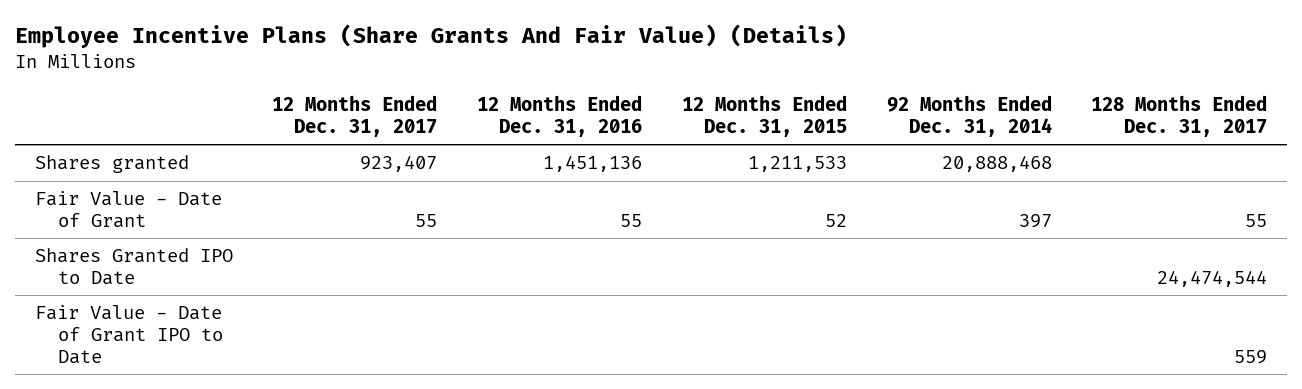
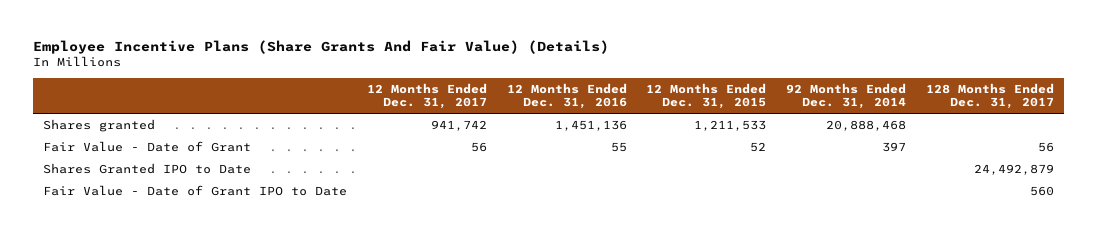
- Shares granted | 923,407 | 1,451,136 | 1,211,533 | 20,888,468 |
- Fair Value - Date of Grant | 55 | 55 | 52 | 397 | 55
- Shares Granted IPO to Date | | | | | 24,474,544
- Fair Value - Date of Grant IPO to Date | | | | | 559
+ Shares granted | 941,742 | 1,451,136 | 1,211,533 | 20,888,468 |
+ Fair Value - Date of Grant | 56 | 55 | 52 | 397 | 56
+ Shares Granted IPO to Date | | | | | 24,492,879
+ Fair Value - Date of Grant IPO to Date | | | | | 560

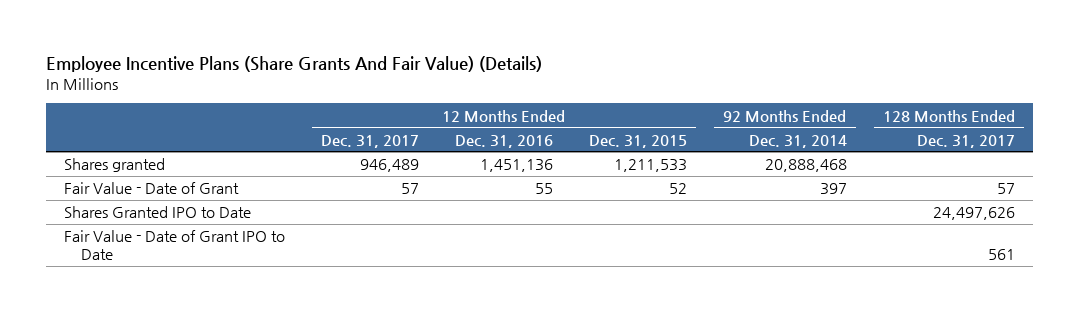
- Shares granted | 941,742 | 1,451,136 | 1,211,533 | 20,888,468 |
- Fair Value - Date of Grant | 56 | 55 | 52 | 397 | 56
- Shares Granted IPO to Date | | | | | 24,492,879
- Fair Value - Date of Grant IPO to Date | | | | | 560
+ Shares granted | 946,489 | 1,451,136 | 1,211,533 | 20,888,468 |
+ Fair Value - Date of Grant | 57 | 55 | 52 | 397 | 57
+ Shares Granted IPO to Date | | | | | 24,497,626
+ Fair Value - Date of Grant IPO to Date | | | | | 561

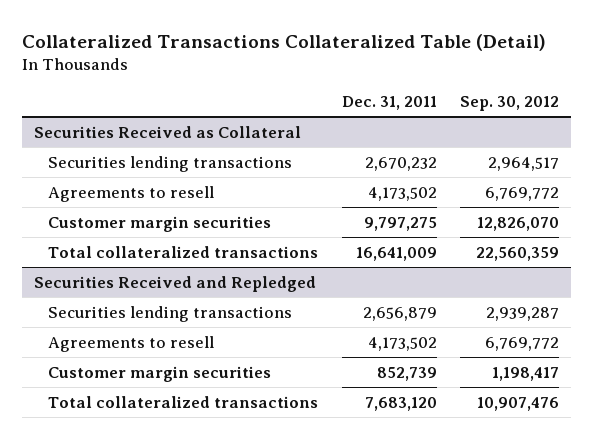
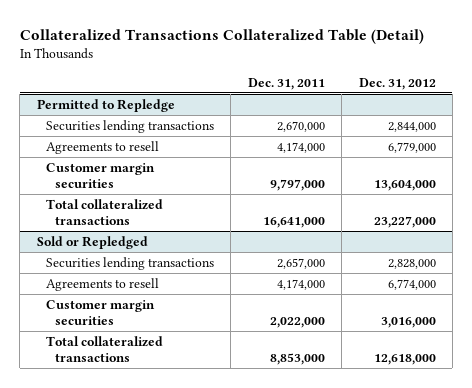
- | Dec. 31, 2011 | Sep. 30, 2012
+ | Dec. 31, 2011 | Dec. 31, 2012
- Securities Received as Collateral
- Securities lending transactions | 2,670,232 | 2,964,517
- Agreements to resell | 4,173,502 | 6,769,772
- Customer margin securities | 9,797,275 | 12,826,070
- Total collateralized transactions | 16,641,009 | 22,560,359
- Securities Received and Repledged
- Securities lending transactions | 2,656,879 | 2,939,287
- Agreements to resell | 4,173,502 | 6,769,772
- Customer margin securities | 852,739 | 1,198,417
- Total collateralized transactions | 7,683,120 | 10,907,476
+ Permitted to Repledge
+ Securities lending transactions | 2,670,000 | 2,844,000
+ Agreements to resell | 4,174,000 | 6,779,000
+ Customer margin securities | 9,797,000 | 13,604,000
+ Total collateralized transactions | 16,641,000 | 23,227,000
+ Sold or Repledged
+ Securities lending transactions | 2,657,000 | 2,828,000
+ Agreements to resell | 4,174,000 | 6,774,000
+ Customer margin securities | 2,022,000 | 3,016,000
+ Total collateralized transactions | 8,853,000 | 12,618,000

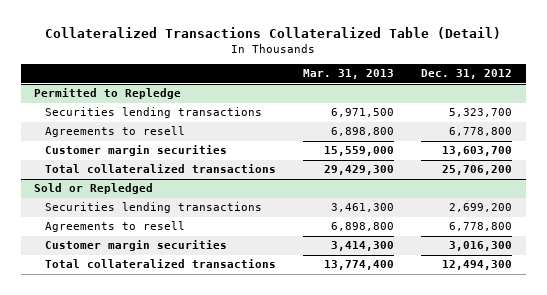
- | Dec. 31, 2011 | Dec. 31, 2012
+ | Mar. 31, 2013 | Dec. 31, 2012
@ Permitted to Repledge
- Securities lending transactions | 2,670,000 | 2,844,000
- Agreements to resell | 4,174,000 | 6,779,000
- Customer margin securities | 9,797,000 | 13,604,000
- Total collateralized transactions | 16,641,000 | 23,227,000
+ Securities lending transactions | 6,971,500 | 5,323,700
+ Agreements to resell | 6,898,800 | 6,778,800
+ Customer margin securities | 15,559,000 | 13,603,700
+ Total collateralized transactions | 29,429,300 | 25,706,200
@ Sold or Repledged
- Securities lending transactions | 2,657,000 | 2,828,000
- Agreements to resell | 4,174,000 | 6,774,000
- Customer margin securities | 2,022,000 | 3,016,000
- Total collateralized transactions | 8,853,000 | 12,618,000
+ Securities lending transactions | 3,461,300 | 2,699,200
+ Agreements to resell | 6,898,800 | 6,778,800
+ Customer margin securities | 3,414,300 | 3,016,300
+ Total collateralized transactions | 13,774,400 | 12,494,300

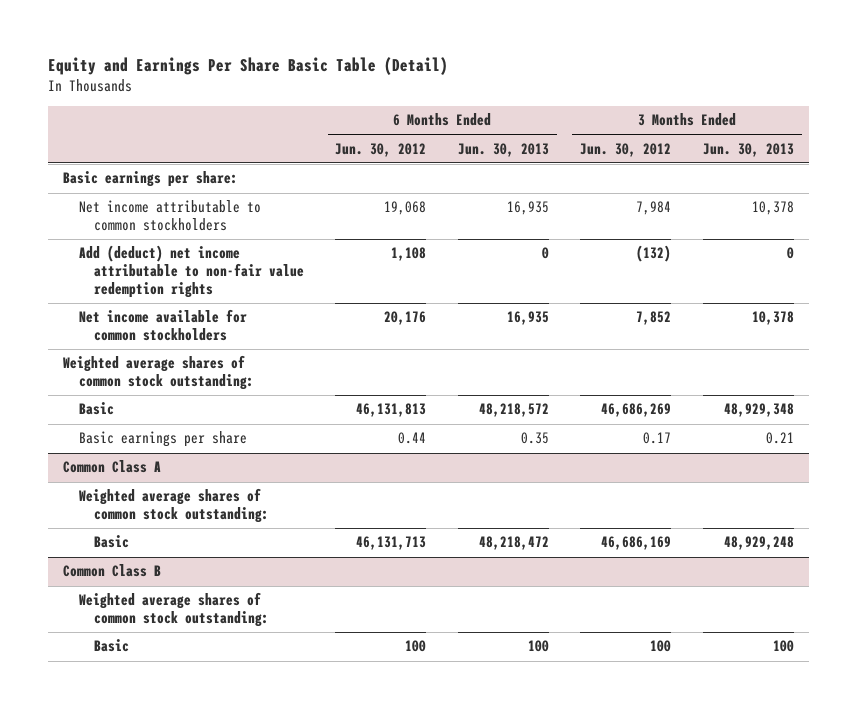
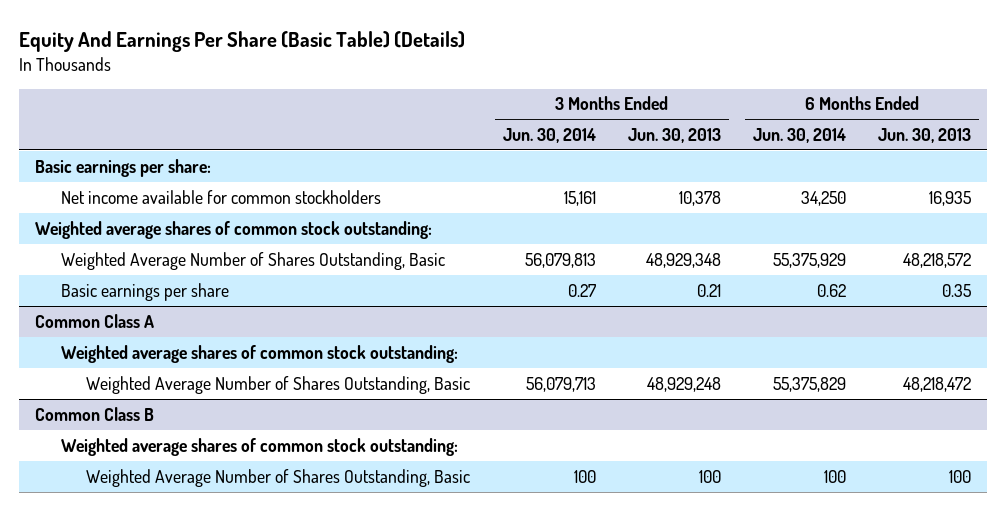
- Equity and Earnings Per Share Basic Table (Detail)
+ Equity And Earnings Per Share (Basic Table) (Details)
- | 6 Months Ended Jun. 30, 2012 | 6 Months Ended Jun. 30, 2013 | 3 Months Ended Jun. 30, 2012 | 3 Months Ended Jun. 30, 2013
+ | 3 Months Ended Jun. 30, 2014 | 3 Months Ended Jun. 30, 2013 | 6 Months Ended Jun. 30, 2014 | 6 Months Ended Jun. 30, 2013
- Net income attributable to common stockholders | 19,068 | 16,935 | 7,984 | 10,378
- Add (deduct) net income attributable to non-fair value redemption rights | 1,108 | 0 | (132) | 0
- Basic | 46,131,813 | 48,218,572 | 46,686,269 | 48,929,348
+ Weighted Average Number of Shares Outstanding, Basic | 56,079,813 | 48,929,348 | 55,375,929 | 48,218,572
@ Common Class A
- Basic | 46,131,713 | 48,218,472 | 46,686,169 | 48,929,248
+ Weighted Average Number of Shares Outstanding, Basic | 56,079,713 | 48,929,248 | 55,375,829 | 48,218,472
@ Common Class B
- Basic | 100 | 100 | 100 | 100
+ Weighted Average Number of Shares Outstanding, Basic | 100 | 100 | 100 | 100

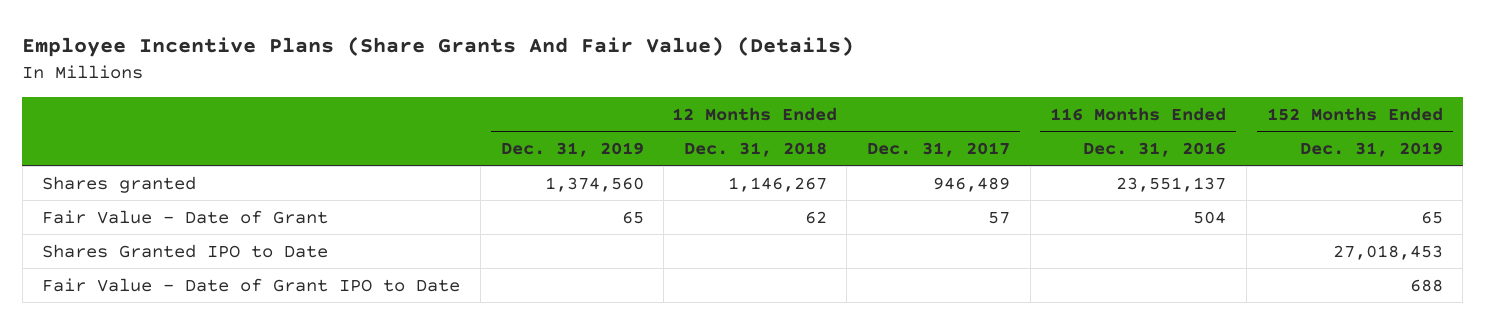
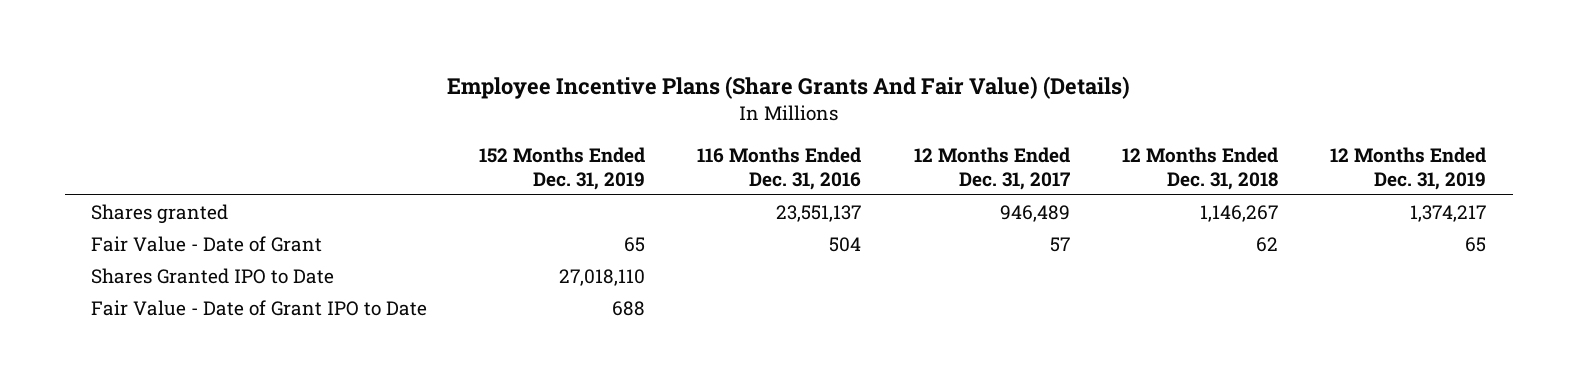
- | 12 Months Ended Dec. 31, 2019 | 12 Months Ended Dec. 31, 2018 | 12 Months Ended Dec. 31, 2017 | 116 Months Ended Dec. 31, 2016 | 152 Months Ended Dec. 31, 2019
+ | 152 Months Ended Dec. 31, 2019 | 116 Months Ended Dec. 31, 2016 | 12 Months Ended Dec. 31, 2017 | 12 Months Ended Dec. 31, 2018 | 12 Months Ended Dec. 31, 2019
- Shares granted | 1,374,560 | 1,146,267 | 946,489 | 23,551,137 |
+ Shares granted | | 23,551,137 | 946,489 | 1,146,267 | 1,374,217
- Shares Granted IPO to Date | | | | | 27,018,453
+ Shares Granted IPO to Date | 27,018,110 | | | |

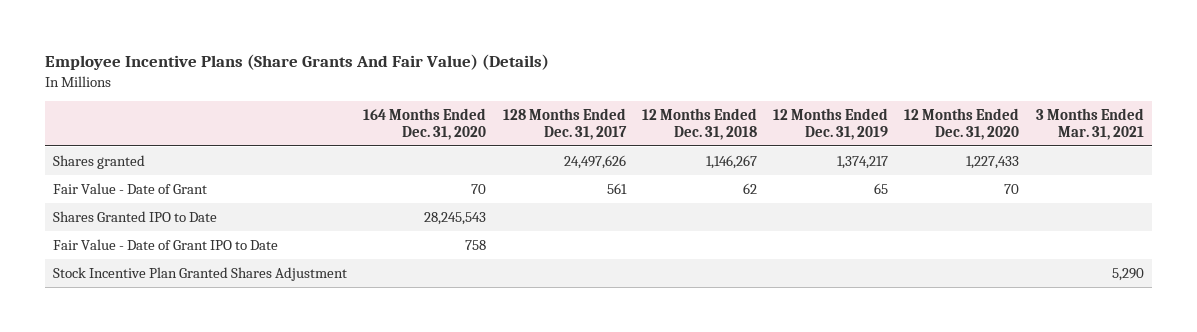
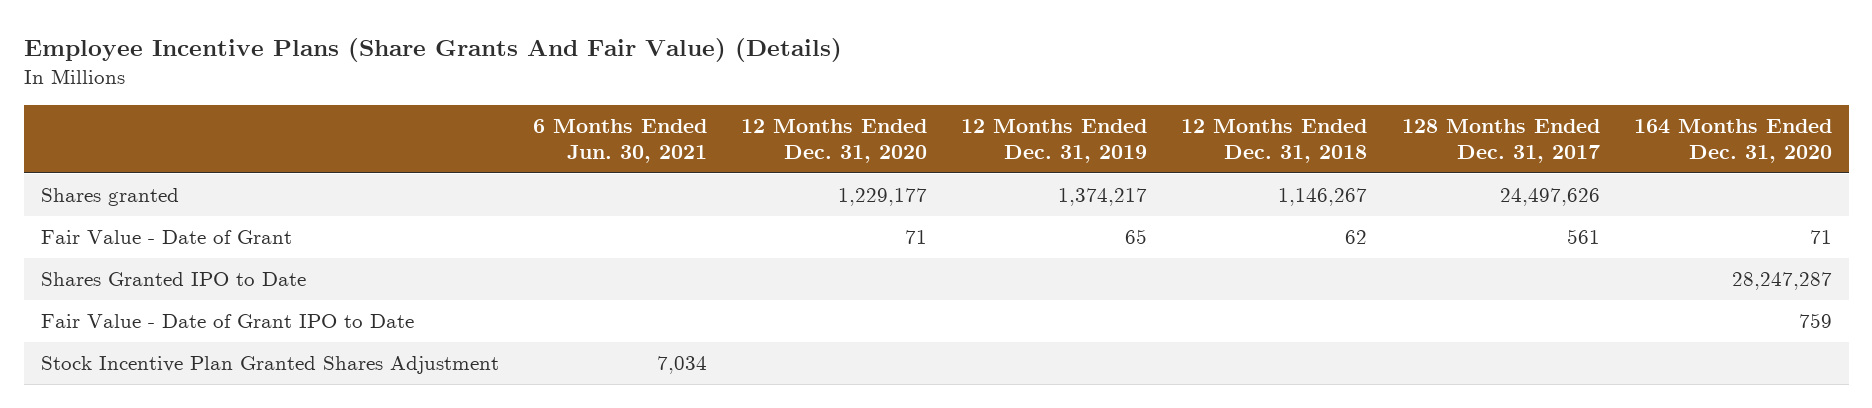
- | 164 Months Ended Dec. 31, 2020 | 128 Months Ended Dec. 31, 2017 | 12 Months Ended Dec. 31, 2018 | 12 Months Ended Dec. 31, 2019 | 12 Months Ended Dec. 31, 2020 | 3 Months Ended Mar. 31, 2021
+ | 6 Months Ended Jun. 30, 2021 | 12 Months Ended Dec. 31, 2020 | 12 Months Ended Dec. 31, 2019 | 12 Months Ended Dec. 31, 2018 | 128 Months Ended Dec. 31, 2017 | 164 Months Ended Dec. 31, 2020
- Shares granted | | 24,497,626 | 1,146,267 | 1,374,217 | 1,227,433 |
- Fair Value - Date of Grant | 70 | 561 | 62 | 65 | 70 |
- Shares Granted IPO to Date | 28,245,543 | | | | |
- Fair Value - Date of Grant IPO to Date | 758 | | | | |
+ Shares granted | | 1,229,177 | 1,374,217 | 1,146,267 | 24,497,626 |
+ Fair Value - Date of Grant | | 71 | 65 | 62 | 561 | 71
+ Shares Granted IPO to Date | | | | | | 28,247,287
+ Fair Value - Date of Grant IPO to Date | | | | | | 759

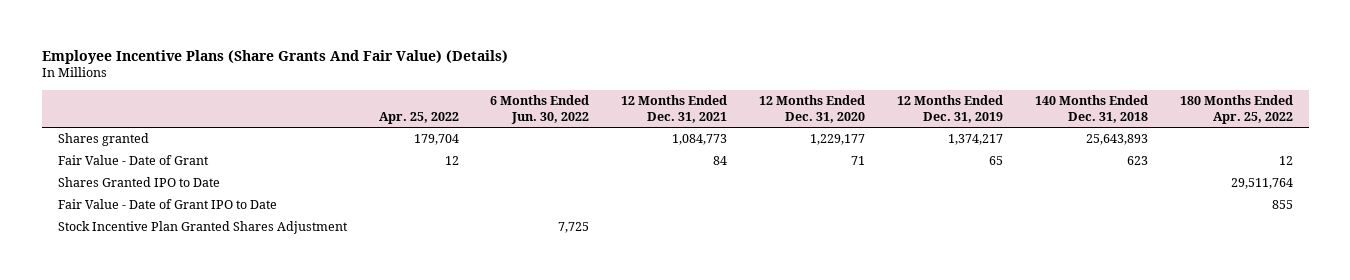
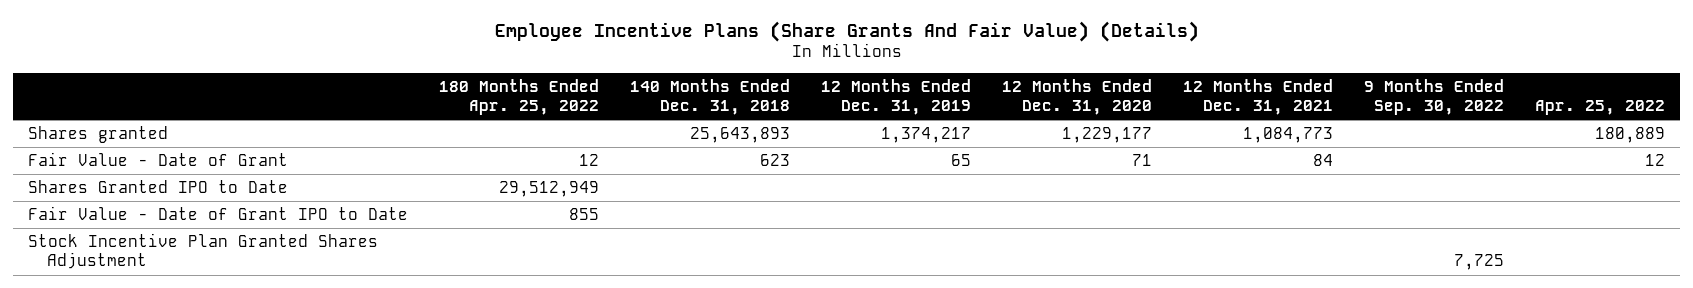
- | Apr. 25, 2022 | 6 Months Ended Jun. 30, 2022 | 12 Months Ended Dec. 31, 2021 | 12 Months Ended Dec. 31, 2020 | 12 Months Ended Dec. 31, 2019 | 140 Months Ended Dec. 31, 2018 | 180 Months Ended Apr. 25, 2022
+ | 180 Months Ended Apr. 25, 2022 | 140 Months Ended Dec. 31, 2018 | 12 Months Ended Dec. 31, 2019 | 12 Months Ended Dec. 31, 2020 | 12 Months Ended Dec. 31, 2021 | 9 Months Ended Sep. 30, 2022 | Apr. 25, 2022
- Shares granted | 179,704 | | 1,084,773 | 1,229,177 | 1,374,217 | 25,643,893 |
+ Shares granted | | 25,643,893 | 1,374,217 | 1,229,177 | 1,084,773 | | 180,889
- Shares Granted IPO to Date | | | | | | | 29,511,764
+ Shares Granted IPO to Date | 29,512,949 | | | | | |

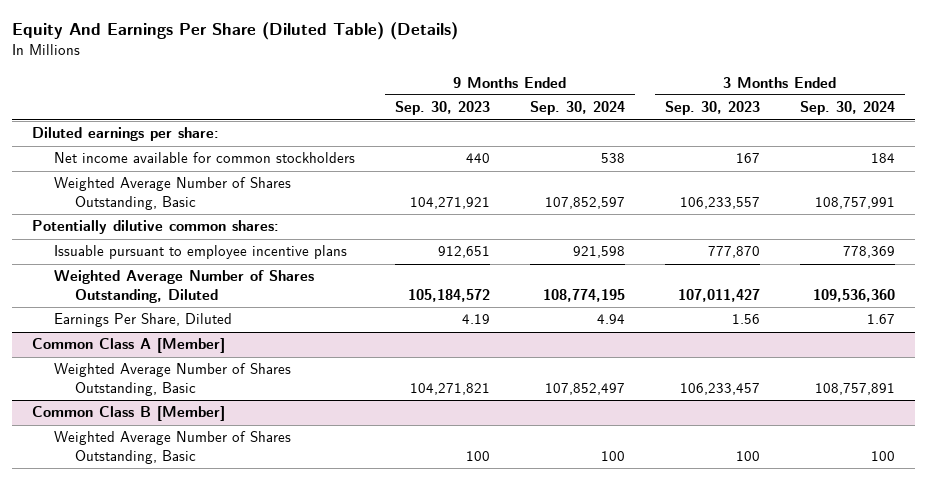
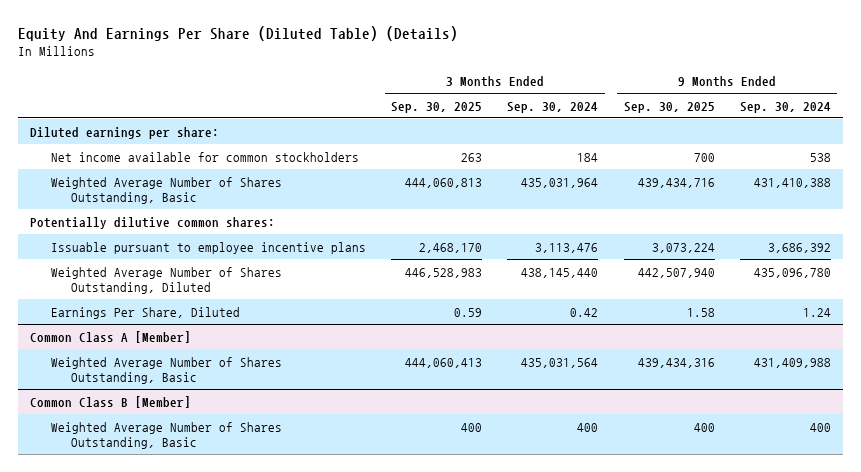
- | 9 Months Ended Sep. 30, 2023 | 9 Months Ended Sep. 30, 2024 | 3 Months Ended Sep. 30, 2023 | 3 Months Ended Sep. 30, 2024
+ | 3 Months Ended Sep. 30, 2025 | 3 Months Ended Sep. 30, 2024 | 9 Months Ended Sep. 30, 2025 | 9 Months Ended Sep. 30, 2024
- Weighted Average Number of Shares Outstanding, Basic | 104,271,921 | 107,852,597 | 106,233,557 | 108,757,991
+ Weighted Average Number of Shares Outstanding, Basic | 444,060,813 | 435,031,964 | 439,434,716 | 431,410,388
- Issuable pursuant to employee incentive plans | 912,651 | 921,598 | 777,870 | 778,369
- Weighted Average Number of Shares Outstanding, Diluted | 105,184,572 | 108,774,195 | 107,011,427 | 109,536,360
- Earnings Per Share, Diluted | 4.19 | 4.94 | 1.56 | 1.67
+ Issuable pursuant to employee incentive plans | 2,468,170 | 3,113,476 | 3,073,224 | 3,686,392
+ Weighted Average Number of Shares Outstanding, Diluted | 446,528,983 | 438,145,440 | 442,507,940 | 435,096,780
+ Earnings Per Share, Diluted | 0.59 | 0.42 | 1.58 | 1.24
@ Common Class A [Member]
- Weighted Average Number of Shares Outstanding, Basic | 104,271,821 | 107,852,497 | 106,233,457 | 108,757,891
+ Weighted Average Number of Shares Outstanding, Basic | 444,060,413 | 435,031,564 | 439,434,316 | 431,409,988
@ Common Class B [Member]
- Weighted Average Number of Shares Outstanding, Basic | 100 | 100 | 100 | 100
+ Weighted Average Number of Shares Outstanding, Basic | 400 | 400 | 400 | 400

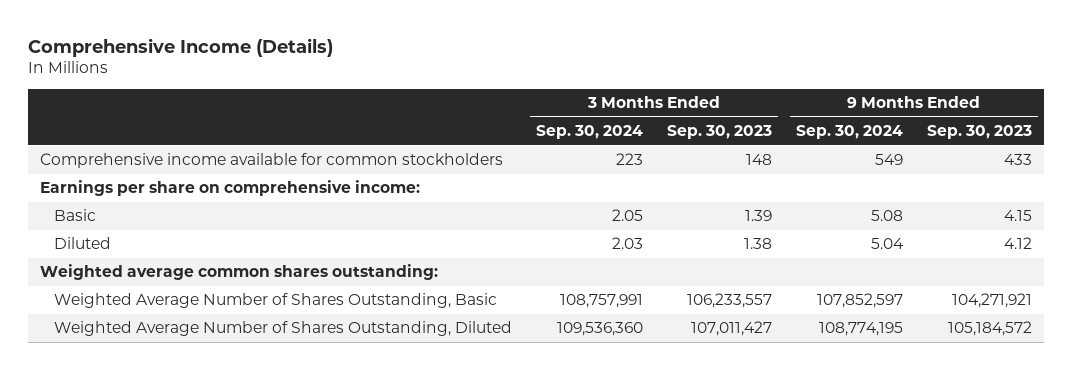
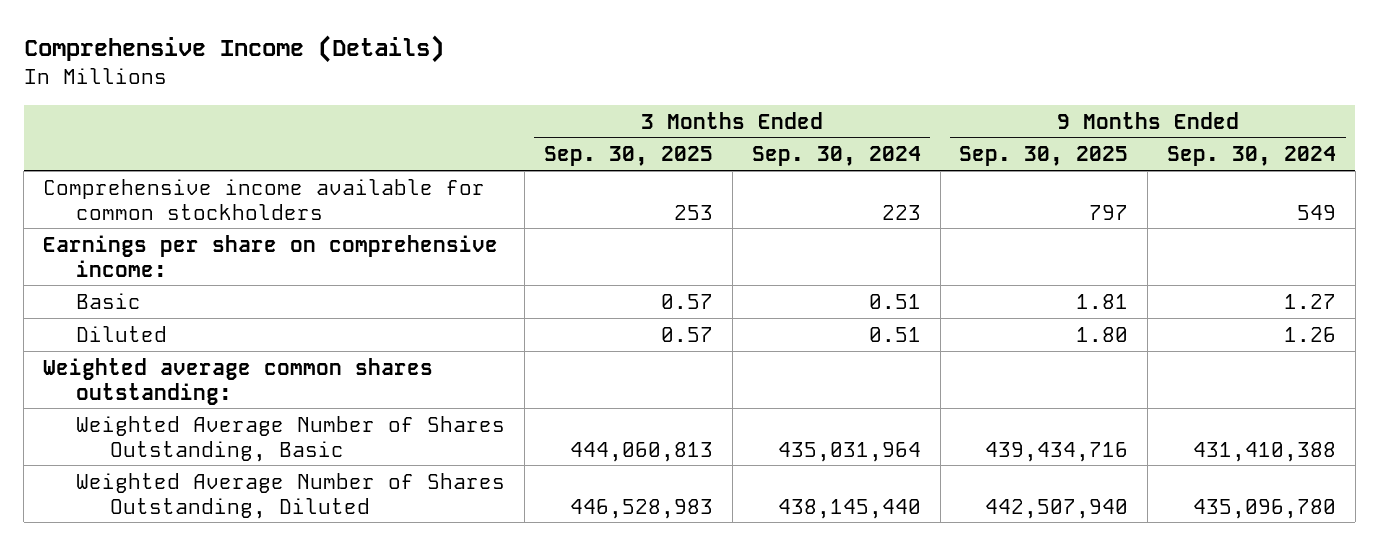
- | 3 Months Ended Sep. 30, 2024 | 3 Months Ended Sep. 30, 2023 | 9 Months Ended Sep. 30, 2024 | 9 Months Ended Sep. 30, 2023
+ | 3 Months Ended Sep. 30, 2025 | 3 Months Ended Sep. 30, 2024 | 9 Months Ended Sep. 30, 2025 | 9 Months Ended Sep. 30, 2024
- Basic | 2.05 | 1.39 | 5.08 | 4.15
- Diluted | 2.03 | 1.38 | 5.04 | 4.12
+ Basic | 0.57 | 0.51 | 1.81 | 1.27
+ Diluted | 0.57 | 0.51 | 1.80 | 1.26
- Weighted Average Number of Shares Outstanding, Basic | 108,757,991 | 106,233,557 | 107,852,597 | 104,271,921
- Weighted Average Number of Shares Outstanding, Diluted | 109,536,360 | 107,011,427 | 108,774,195 | 105,184,572
+ Weighted Average Number of Shares Outstanding, Basic | 444,060,813 | 435,031,964 | 439,434,716 | 431,410,388
+ Weighted Average Number of Shares Outstanding, Diluted | 446,528,983 | 438,145,440 | 442,507,940 | 435,096,780

